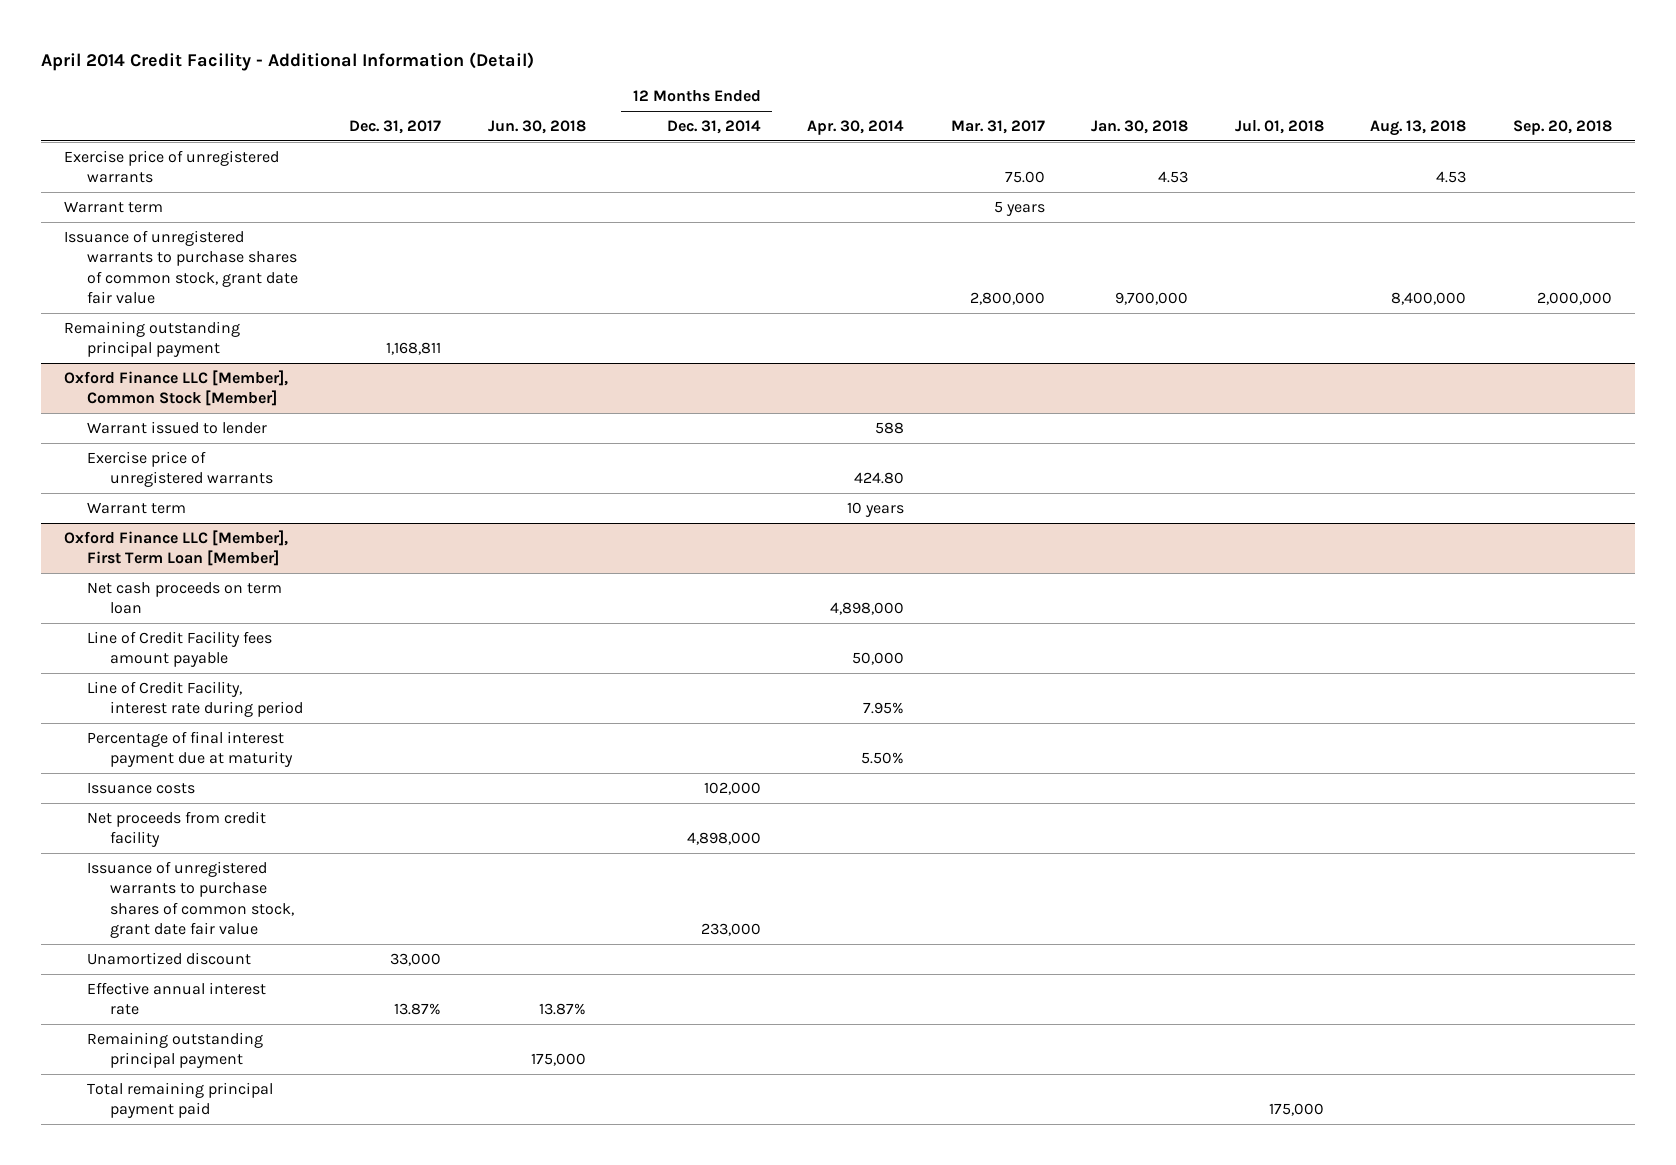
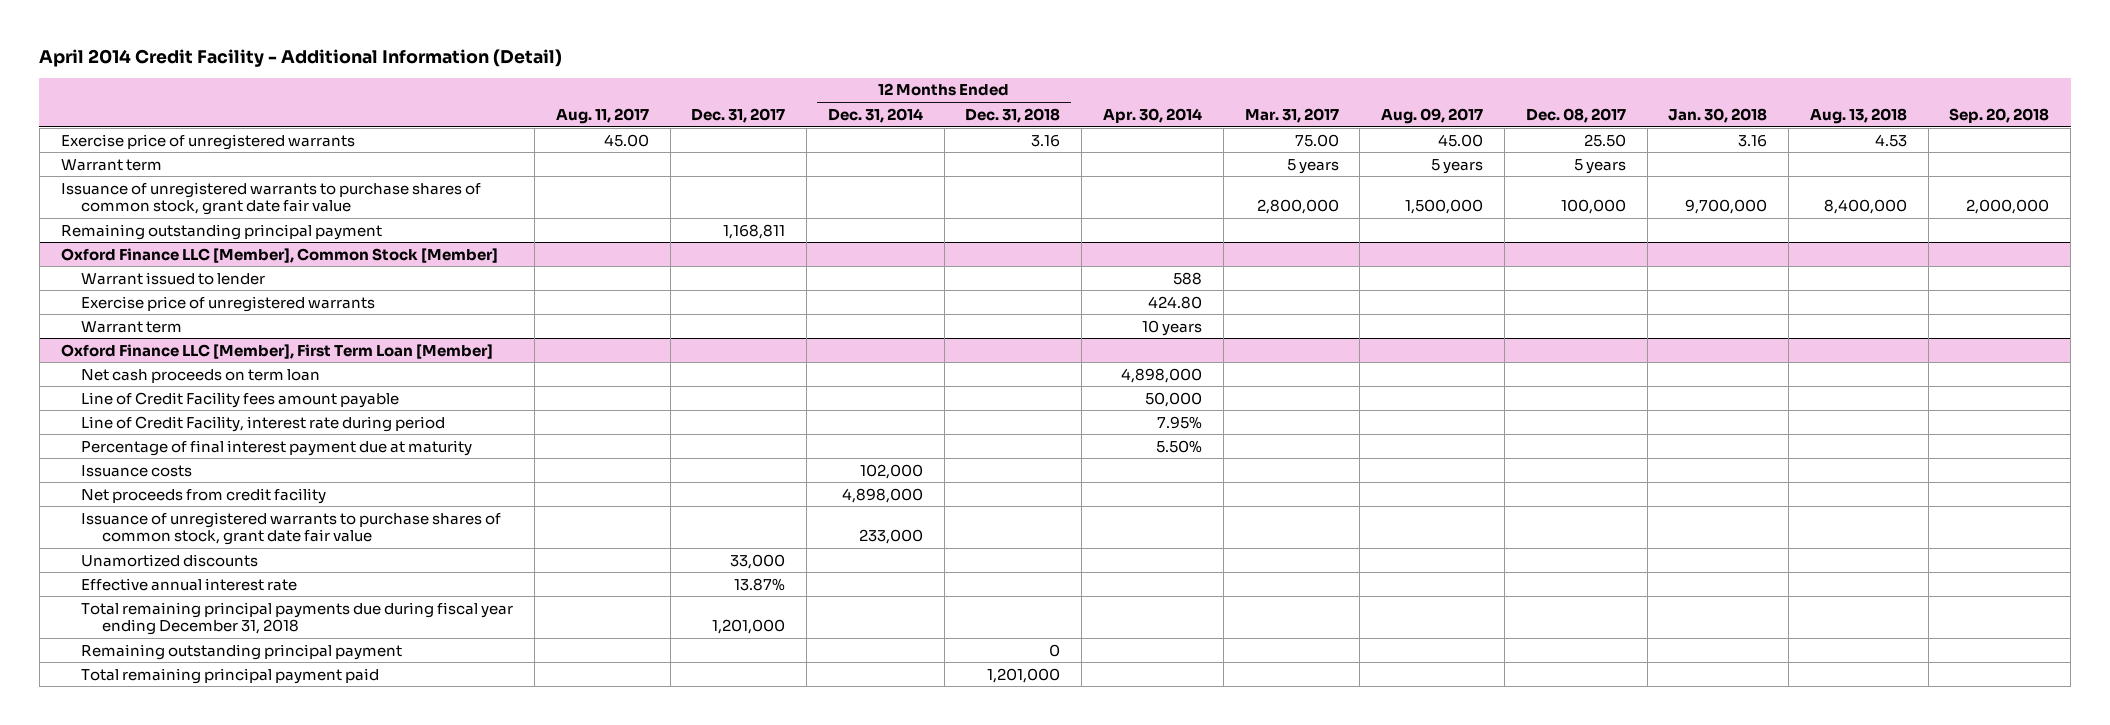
- | Dec. 31, 2017 | Jun. 30, 2018 | 12 Months Ended Dec. 31, 2014 | Apr. 30, 2014 | Mar. 31, 2017 | Jan. 30, 2018 | Jul. 01, 2018 | Aug. 13, 2018 | Sep. 20, 2018
+ | Aug. 11, 2017 | Dec. 31, 2017 | 12 Months Ended Dec. 31, 2014 | 12 Months Ended Dec. 31, 2018 | Apr. 30, 2014 | Mar. 31, 2017 | Aug. 09, 2017 | Dec. 08, 2017 | Jan. 30, 2018 | Aug. 13, 2018 | Sep. 20, 2018
- Exercise price of unregistered warrants | | | | | 75.00 | 4.53 | | 4.53 |
+ Exercise price of unregistered warrants | 45.00 | | | 3.16 | | 75.00 | 45.00 | 25.50 | 3.16 | 4.53 |
@ Oxford Finance LLC [Member], First Term Loan [Member]
- Unamortized discount | 33,000 | | | | | | | |
+ Unamortized discounts | | 33,000 | | | | | | | | |
+ Total remaining principal payments due during fiscal year ending December 31, 2018 | | 1,201,000 | | | | | | | | |

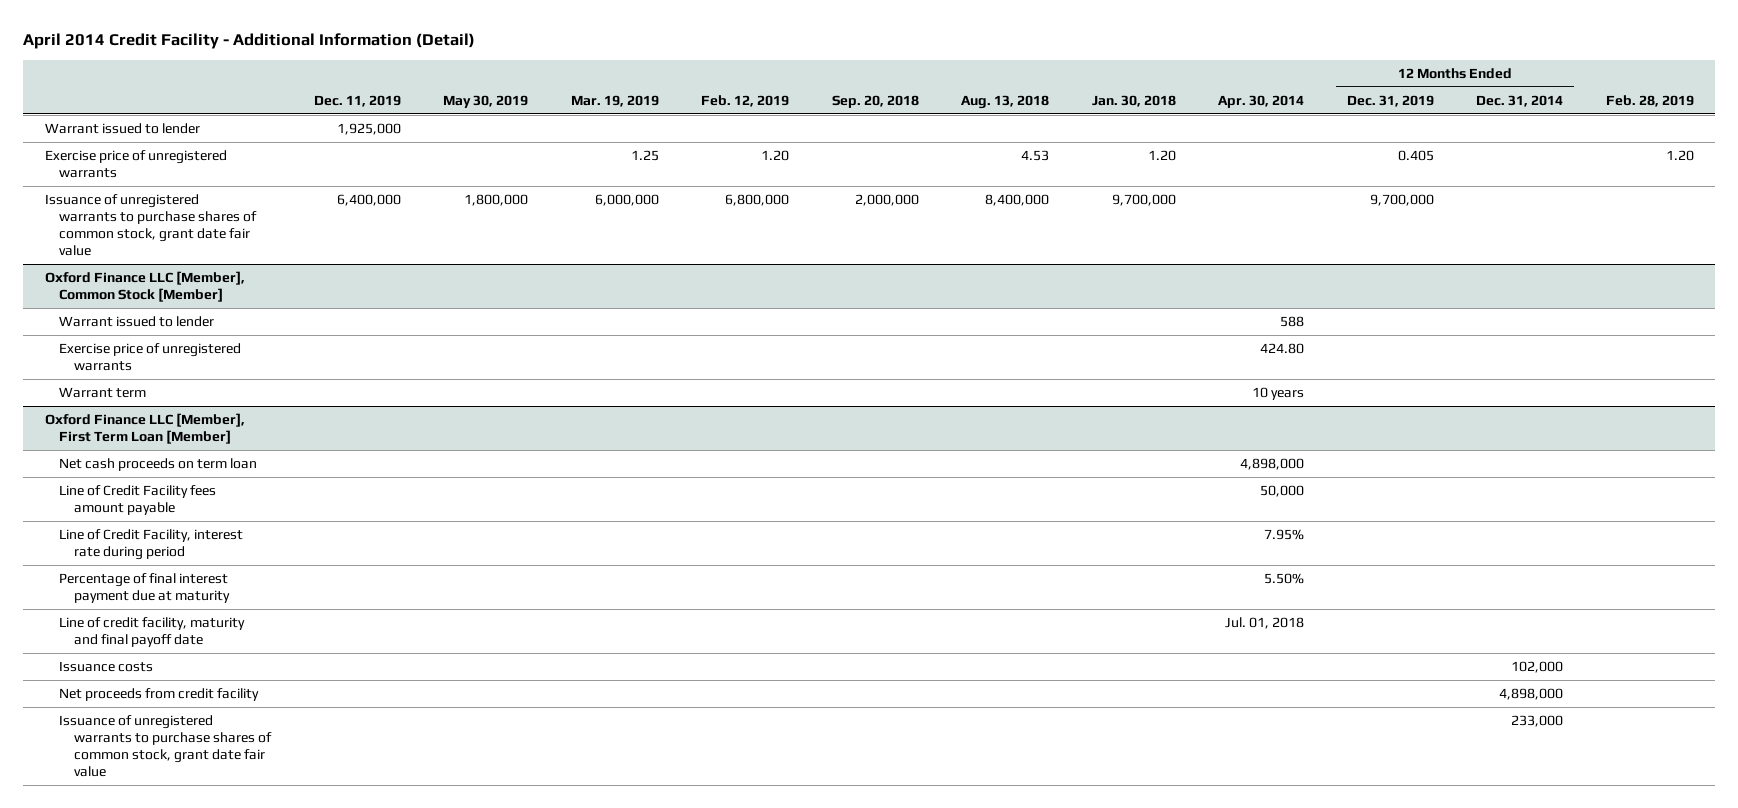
- | Aug. 11, 2017 | Dec. 31, 2017 | 12 Months Ended Dec. 31, 2014 | 12 Months Ended Dec. 31, 2018 | Apr. 30, 2014 | Mar. 31, 2017 | Aug. 09, 2017 | Dec. 08, 2017 | Jan. 30, 2018 | Aug. 13, 2018 | Sep. 20, 2018
+ | Dec. 11, 2019 | May 30, 2019 | Mar. 19, 2019 | Feb. 12, 2019 | Sep. 20, 2018 | Aug. 13, 2018 | Jan. 30, 2018 | Apr. 30, 2014 | 12 Months Ended Dec. 31, 2019 | 12 Months Ended Dec. 31, 2014 | Feb. 28, 2019
- Exercise price of unregistered warrants | 45.00 | | | 3.16 | | 75.00 | 45.00 | 25.50 | 3.16 | 4.53 |
- Warrant term | | | | | | 5 years | 5 years | 5 years | | |
+ Warrant issued to lender | 1,925,000 | | | | | | | | | |
+ Exercise price of unregistered warrants | | | 1.25 | 1.20 | | 4.53 | 1.20 | | 0.405 | | 1.20
- Remaining outstanding principal payment | | 1,168,811 | | | | | | | | |
@ Oxford Finance LLC [Member], First Term Loan [Member]
+ Line of credit facility, maturity and final payoff date | | | | | | | | Jul. 01, 2018 | | |
- Unamortized discounts | | 33,000 | | | | | | | | |
- Effective annual interest rate | | 13.87% | | | | | | | | |
- Total remaining principal payments due during fiscal year ending December 31, 2018 | | 1,201,000 | | | | | | | | |
- Remaining outstanding principal payment | | | | 0 | | | | | | |
- Total remaining principal payment paid | | | | 1,201,000 | | | | | | |

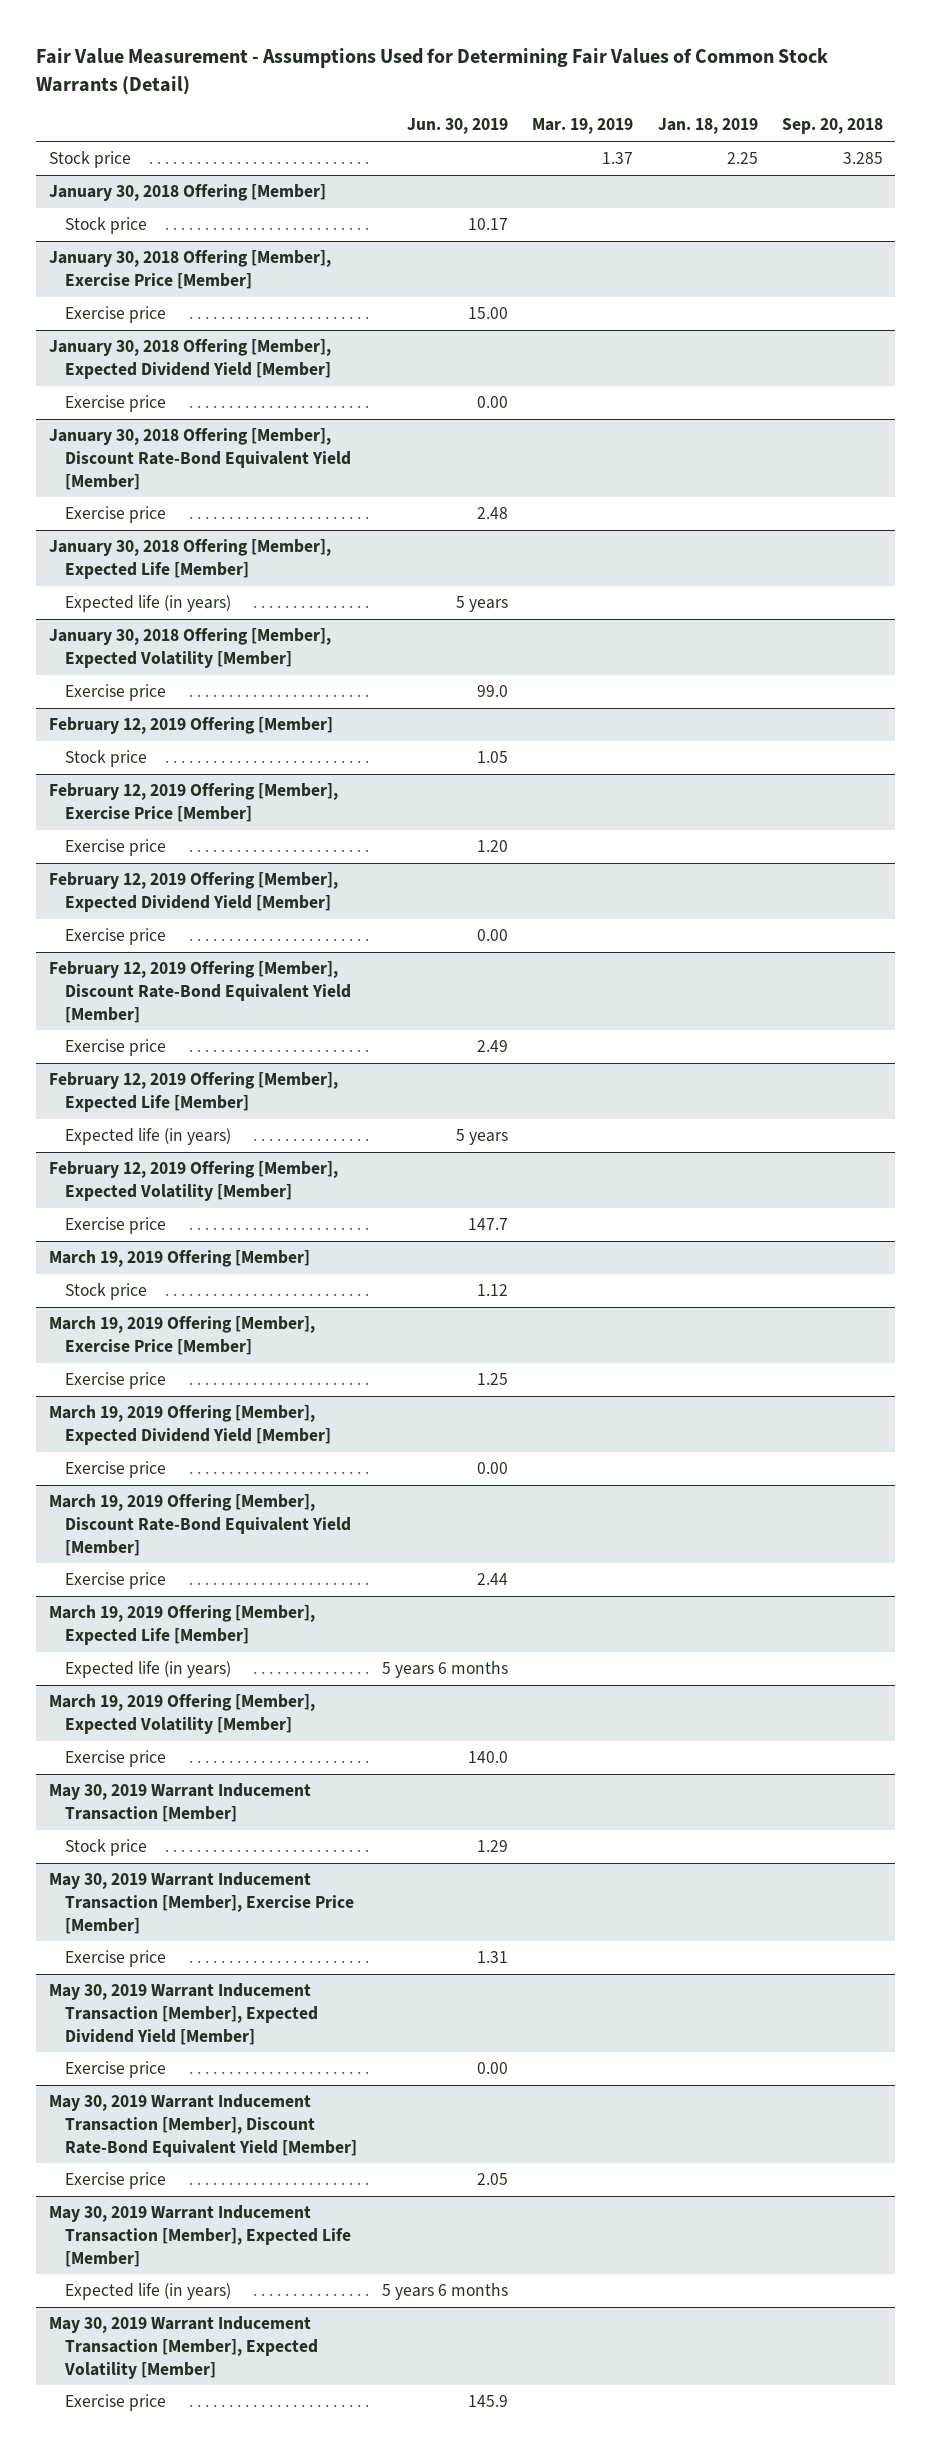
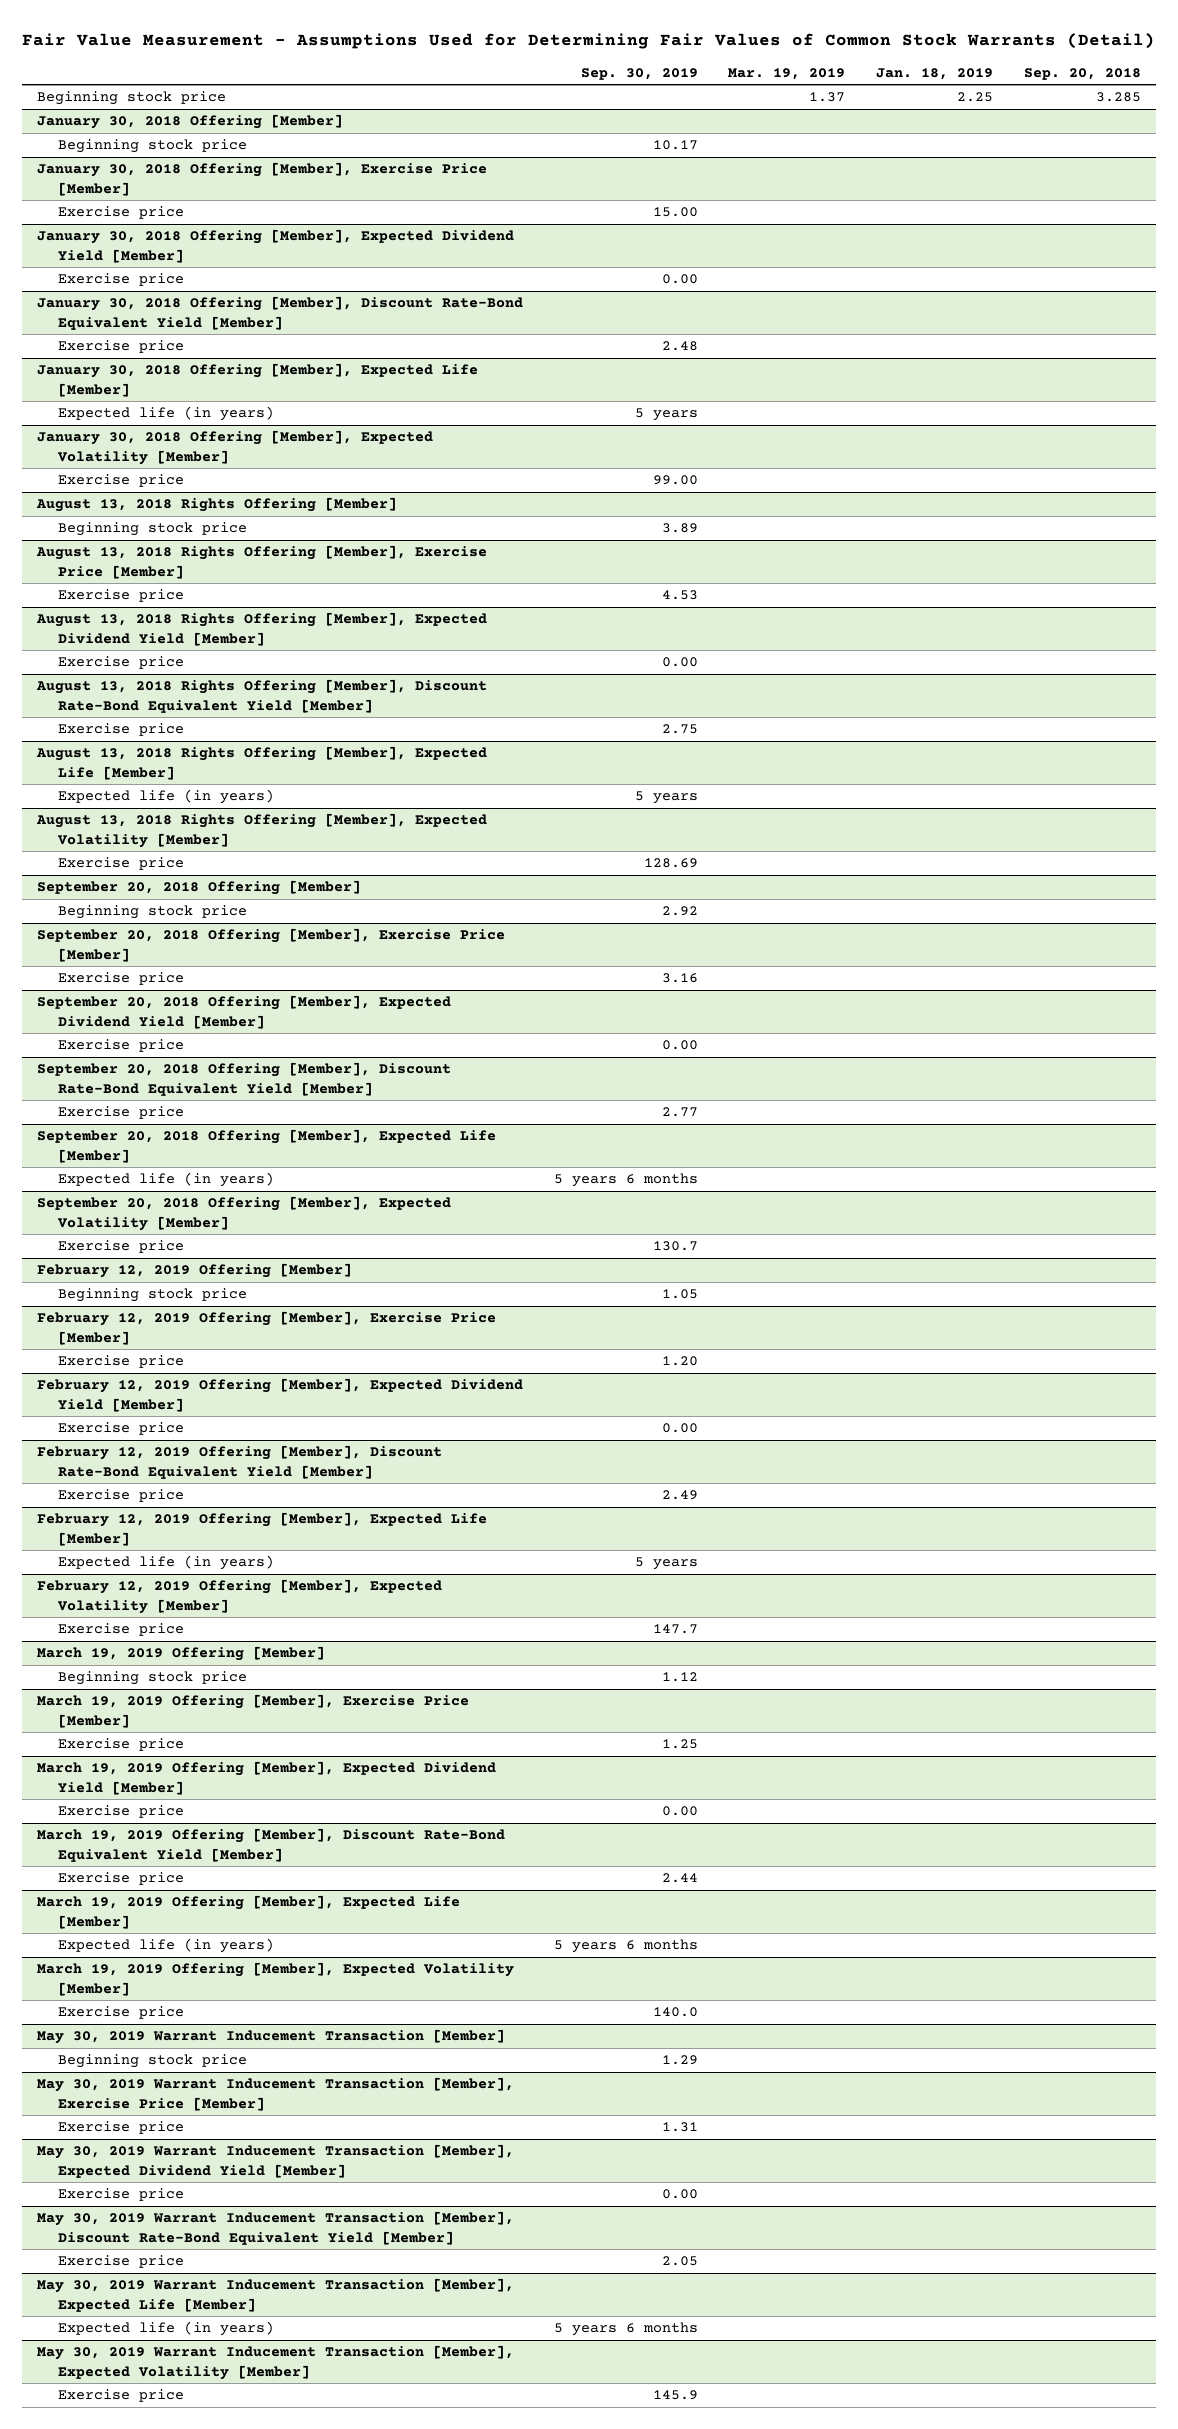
- | Jun. 30, 2019 | Mar. 19, 2019 | Jan. 18, 2019 | Sep. 20, 2018
+ | Sep. 30, 2019 | Mar. 19, 2019 | Jan. 18, 2019 | Sep. 20, 2018
- Stock price | | 1.37 | 2.25 | 3.285
+ Beginning stock price | | 1.37 | 2.25 | 3.285
@ January 30, 2018 Offering [Member]
- Stock price | 10.17 | | |
+ Beginning stock price | 10.17 | | |
+ August 13, 2018 Rights Offering [Member]
+ Beginning stock price | 3.89 | | |
+ August 13, 2018 Rights Offering [Member], Exercise Price [Member]
+ Exercise price | 4.53 | | |
+ August 13, 2018 Rights Offering [Member], Expected Dividend Yield [Member]
+ Exercise price | 0.00 | | |
+ August 13, 2018 Rights Offering [Member], Discount Rate-Bond Equivalent Yield [Member]
+ Exercise price | 2.75 | | |
+ August 13, 2018 Rights Offering [Member], Expected Life [Member]
+ Expected life (in years) | 5 years | | |
+ August 13, 2018 Rights Offering [Member], Expected Volatility [Member]
+ Exercise price | 128.69 | | |
+ September 20, 2018 Offering [Member]
+ Beginning stock price | 2.92 | | |
+ September 20, 2018 Offering [Member], Exercise Price [Member]
+ Exercise price | 3.16 | | |
+ September 20, 2018 Offering [Member], Expected Dividend Yield [Member]
+ Exercise price | 0.00 | | |
+ September 20, 2018 Offering [Member], Discount Rate-Bond Equivalent Yield [Member]
+ Exercise price | 2.77 | | |
+ September 20, 2018 Offering [Member], Expected Life [Member]
+ Expected life (in years) | 5 years 6 months | | |
+ September 20, 2018 Offering [Member], Expected Volatility [Member]
+ Exercise price | 130.7 | | |
@ February 12, 2019 Offering [Member]
- Stock price | 1.05 | | |
+ Beginning stock price | 1.05 | | |
@ March 19, 2019 Offering [Member]
- Stock price | 1.12 | | |
+ Beginning stock price | 1.12 | | |
@ May 30, 2019 Warrant Inducement Transaction [Member]
- Stock price | 1.29 | | |
+ Beginning stock price | 1.29 | | |

